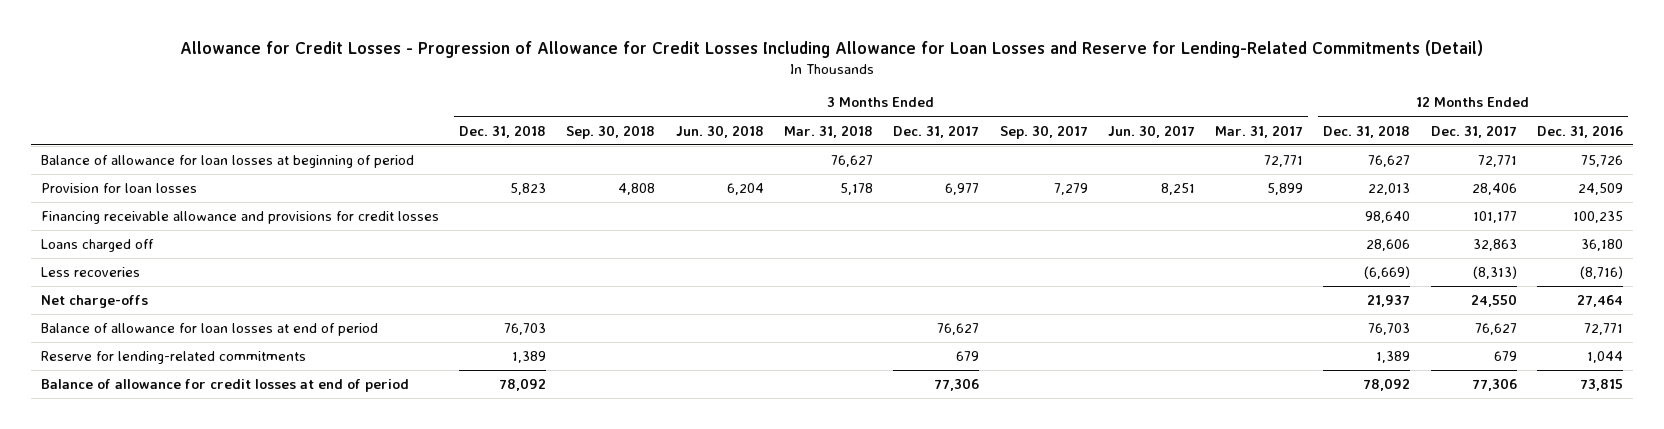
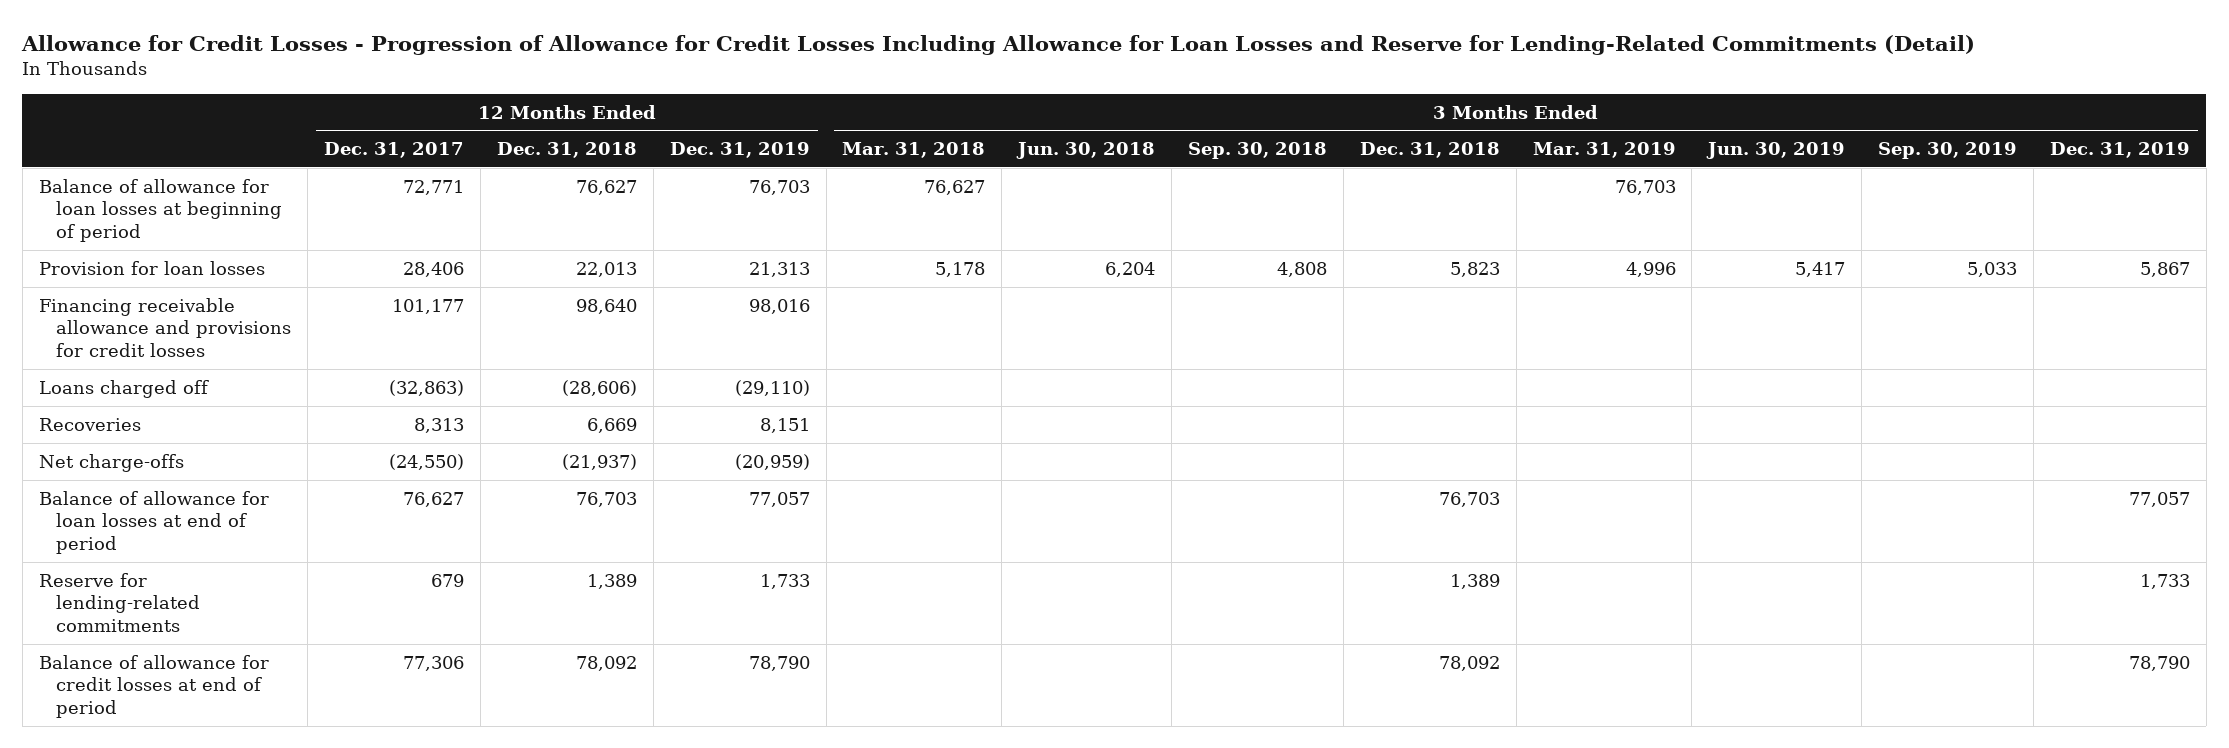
- | 3 Months Ended Dec. 31, 2018 | 3 Months Ended Sep. 30, 2018 | 3 Months Ended Jun. 30, 2018 | 3 Months Ended Mar. 31, 2018 | 3 Months Ended Dec. 31, 2017 | 3 Months Ended Sep. 30, 2017 | 3 Months Ended Jun. 30, 2017 | 3 Months Ended Mar. 31, 2017 | 12 Months Ended Dec. 31, 2018 | 12 Months Ended Dec. 31, 2017 | 12 Months Ended Dec. 31, 2016
+ | 12 Months Ended Dec. 31, 2017 | 12 Months Ended Dec. 31, 2018 | 12 Months Ended Dec. 31, 2019 | 3 Months Ended Mar. 31, 2018 | 3 Months Ended Jun. 30, 2018 | 3 Months Ended Sep. 30, 2018 | 3 Months Ended Dec. 31, 2018 | 3 Months Ended Mar. 31, 2019 | 3 Months Ended Jun. 30, 2019 | 3 Months Ended Sep. 30, 2019 | 3 Months Ended Dec. 31, 2019
- Loans charged off | | | | | | | | | 28,606 | 32,863 | 36,180
- Less recoveries | | | | | | | | | (6,669) | (8,313) | (8,716)
- Net charge-offs | | | | | | | | | 21,937 | 24,550 | 27,464
+ Loans charged off | (32,863) | (28,606) | (29,110) | | | | | | | |
+ Recoveries | 8,313 | 6,669 | 8,151 | | | | | | | |
+ Net charge-offs | (24,550) | (21,937) | (20,959) | | | | | | | |

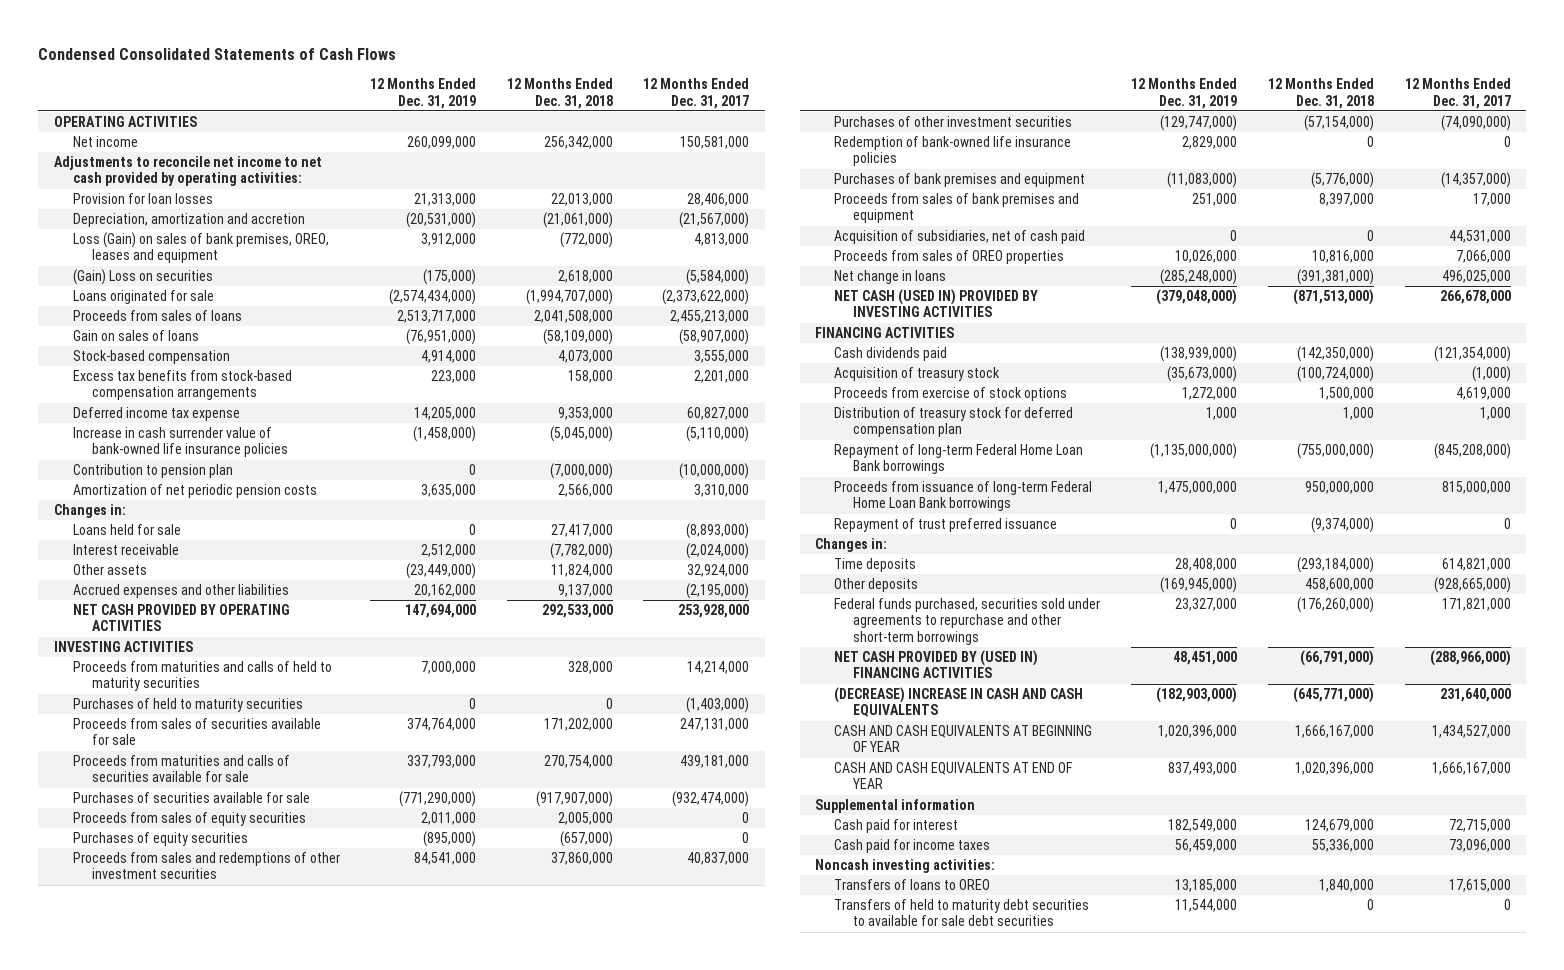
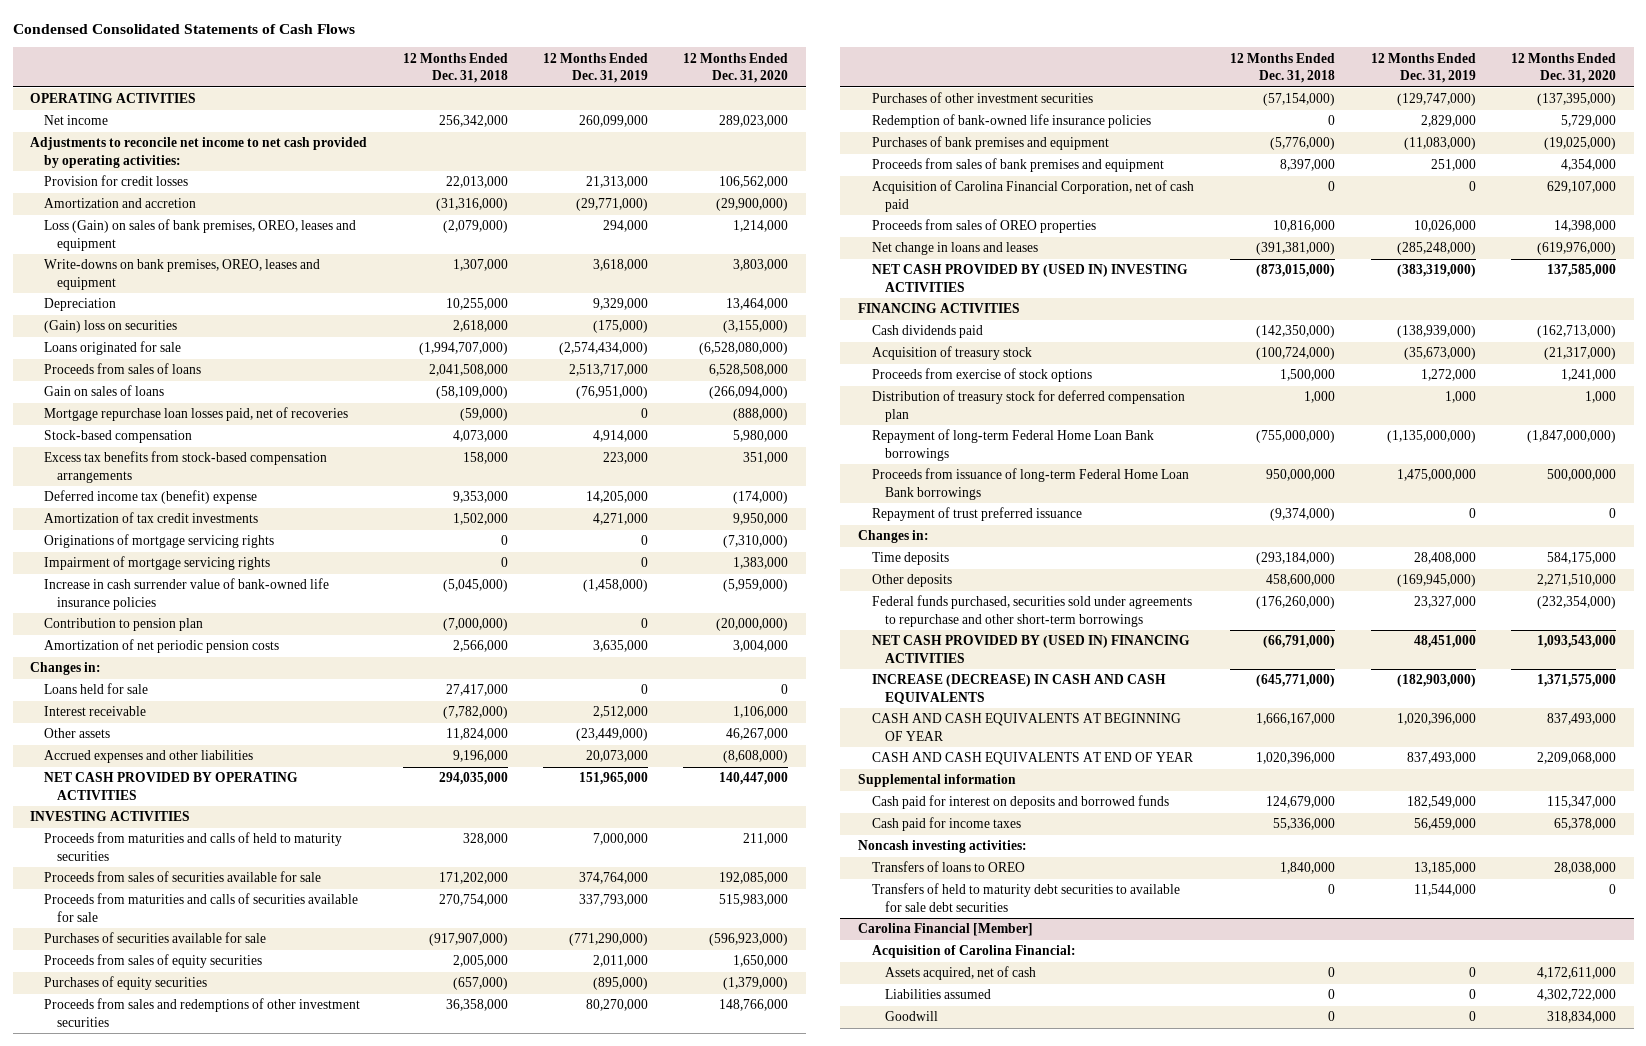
- | 12 Months Ended Dec. 31, 2019 | 12 Months Ended Dec. 31, 2018 | 12 Months Ended Dec. 31, 2017
+ | 12 Months Ended Dec. 31, 2018 | 12 Months Ended Dec. 31, 2019 | 12 Months Ended Dec. 31, 2020
- Provision for loan losses | 21,313,000 | 22,013,000 | 28,406,000
- Depreciation, amortization and accretion | (20,531,000) | (21,061,000) | (21,567,000)
- Loss (Gain) on sales of bank premises, OREO, leases and equipment | 3,912,000 | (772,000) | 4,813,000
- (Gain) Loss on securities | (175,000) | 2,618,000 | (5,584,000)
+ Provision for credit losses | 22,013,000 | 21,313,000 | 106,562,000
+ Amortization and accretion | (31,316,000) | (29,771,000) | (29,900,000)
+ Loss (Gain) on sales of bank premises, OREO, leases and equipment | (2,079,000) | 294,000 | 1,214,000
+ Write-downs on bank premises, OREO, leases and equipment | 1,307,000 | 3,618,000 | 3,803,000
+ Depreciation | 10,255,000 | 9,329,000 | 13,464,000
+ (Gain) loss on securities | 2,618,000 | (175,000) | (3,155,000)
+ Mortgage repurchase loan losses paid, net of recoveries | (59,000) | 0 | (888,000)
- Deferred income tax expense | 14,205,000 | 9,353,000 | 60,827,000
+ Deferred income tax (benefit) expense | 9,353,000 | 14,205,000 | (174,000)
+ Amortization of tax credit investments | 1,502,000 | 4,271,000 | 9,950,000
+ Originations of mortgage servicing rights | 0 | 0 | (7,310,000)
+ Impairment of mortgage servicing rights | 0 | 0 | 1,383,000
- Accrued expenses and other liabilities | 20,162,000 | 9,137,000 | (2,195,000)
- NET CASH PROVIDED BY OPERATING ACTIVITIES | 147,694,000 | 292,533,000 | 253,928,000
+ Accrued expenses and other liabilities | 9,196,000 | 20,073,000 | (8,608,000)
+ NET CASH PROVIDED BY OPERATING ACTIVITIES | 294,035,000 | 151,965,000 | 140,447,000
- Purchases of held to maturity securities | 0 | 0 | (1,403,000)
- Proceeds from sales and redemptions of other investment securities | 84,541,000 | 37,860,000 | 40,837,000
+ Proceeds from sales and redemptions of other investment securities | 36,358,000 | 80,270,000 | 148,766,000
- Acquisition of subsidiaries, net of cash paid | 0 | 0 | 44,531,000
+ Acquisition of Carolina Financial Corporation, net of cash paid | 0 | 0 | 629,107,000
- Net change in loans | (285,248,000) | (391,381,000) | 496,025,000
- NET CASH (USED IN) PROVIDED BY INVESTING ACTIVITIES | (379,048,000) | (871,513,000) | 266,678,000
+ Net change in loans and leases | (391,381,000) | (285,248,000) | (619,976,000)
+ NET CASH PROVIDED BY (USED IN) INVESTING ACTIVITIES | (873,015,000) | (383,319,000) | 137,585,000
- (DECREASE) INCREASE IN CASH AND CASH EQUIVALENTS | (182,903,000) | (645,771,000) | 231,640,000
+ INCREASE (DECREASE) IN CASH AND CASH EQUIVALENTS | (645,771,000) | (182,903,000) | 1,371,575,000
- Cash paid for interest | 182,549,000 | 124,679,000 | 72,715,000
+ Cash paid for interest on deposits and borrowed funds | 124,679,000 | 182,549,000 | 115,347,000
+ Carolina Financial [Member]
+ Acquisition of Carolina Financial:
+ Assets acquired, net of cash | 0 | 0 | 4,172,611,000
+ Liabilities assumed | 0 | 0 | 4,302,722,000
+ Goodwill | 0 | 0 | 318,834,000

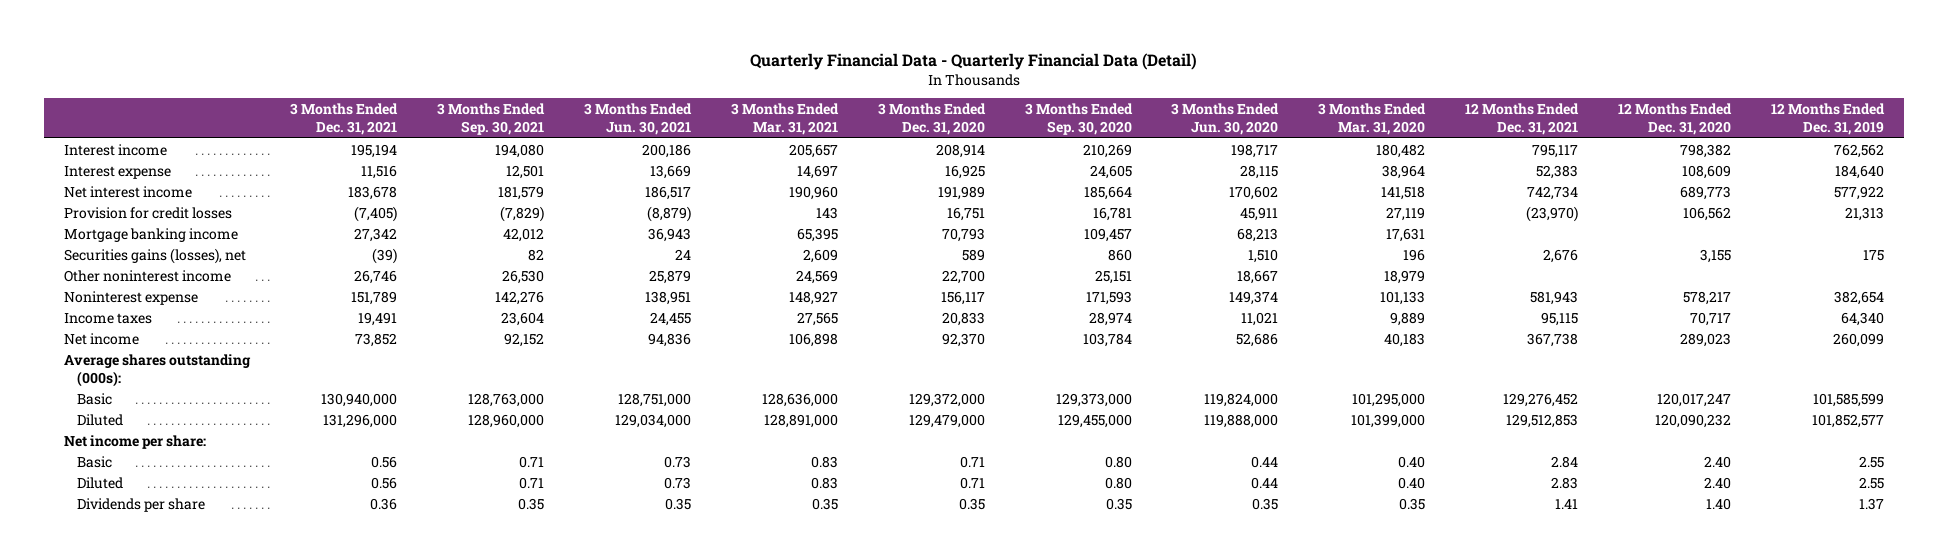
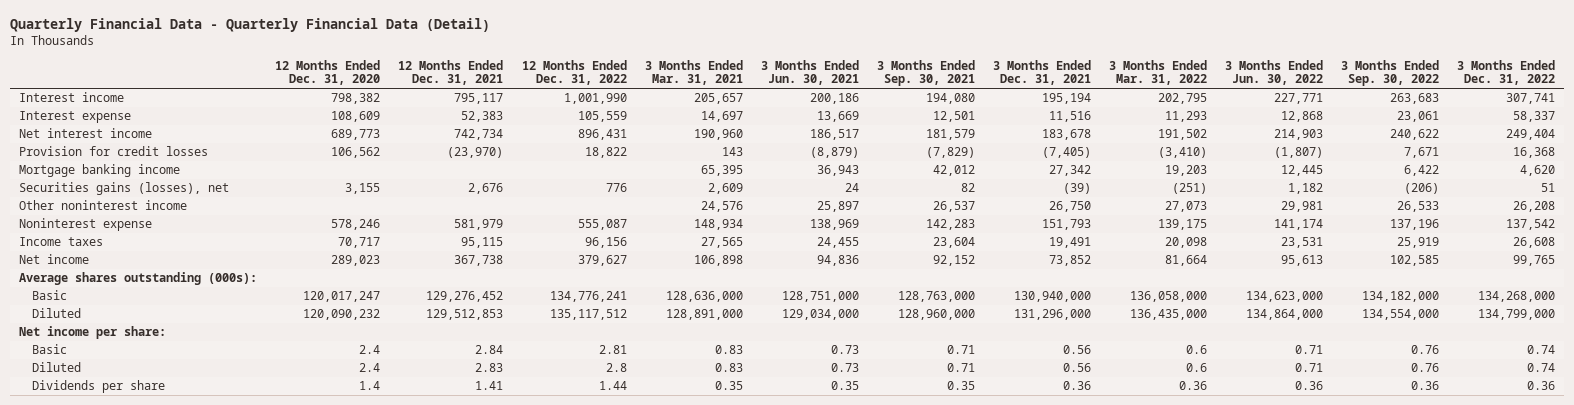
- | 3 Months Ended Dec. 31, 2021 | 3 Months Ended Sep. 30, 2021 | 3 Months Ended Jun. 30, 2021 | 3 Months Ended Mar. 31, 2021 | 3 Months Ended Dec. 31, 2020 | 3 Months Ended Sep. 30, 2020 | 3 Months Ended Jun. 30, 2020 | 3 Months Ended Mar. 31, 2020 | 12 Months Ended Dec. 31, 2021 | 12 Months Ended Dec. 31, 2020 | 12 Months Ended Dec. 31, 2019
+ | 12 Months Ended Dec. 31, 2020 | 12 Months Ended Dec. 31, 2021 | 12 Months Ended Dec. 31, 2022 | 3 Months Ended Mar. 31, 2021 | 3 Months Ended Jun. 30, 2021 | 3 Months Ended Sep. 30, 2021 | 3 Months Ended Dec. 31, 2021 | 3 Months Ended Mar. 31, 2022 | 3 Months Ended Jun. 30, 2022 | 3 Months Ended Sep. 30, 2022 | 3 Months Ended Dec. 31, 2022
- Other noninterest income | 26,746 | 26,530 | 25,879 | 24,569 | 22,700 | 25,151 | 18,667 | 18,979 | | |
- Noninterest expense | 151,789 | 142,276 | 138,951 | 148,927 | 156,117 | 171,593 | 149,374 | 101,133 | 581,943 | 578,217 | 382,654
+ Other noninterest income | | | | 24,576 | 25,897 | 26,537 | 26,750 | 27,073 | 29,981 | 26,533 | 26,208
+ Noninterest expense | 578,246 | 581,979 | 555,087 | 148,934 | 138,969 | 142,283 | 151,793 | 139,175 | 141,174 | 137,196 | 137,542
- Basic | 0.56 | 0.71 | 0.73 | 0.83 | 0.71 | 0.80 | 0.44 | 0.40 | 2.84 | 2.40 | 2.55
- Diluted | 0.56 | 0.71 | 0.73 | 0.83 | 0.71 | 0.80 | 0.44 | 0.40 | 2.83 | 2.40 | 2.55
- Dividends per share | 0.36 | 0.35 | 0.35 | 0.35 | 0.35 | 0.35 | 0.35 | 0.35 | 1.41 | 1.40 | 1.37
+ Basic | 2.4 | 2.84 | 2.81 | 0.83 | 0.73 | 0.71 | 0.56 | 0.6 | 0.71 | 0.76 | 0.74
+ Diluted | 2.4 | 2.83 | 2.8 | 0.83 | 0.73 | 0.71 | 0.56 | 0.6 | 0.71 | 0.76 | 0.74
+ Dividends per share | 1.4 | 1.41 | 1.44 | 0.35 | 0.35 | 0.35 | 0.36 | 0.36 | 0.36 | 0.36 | 0.36

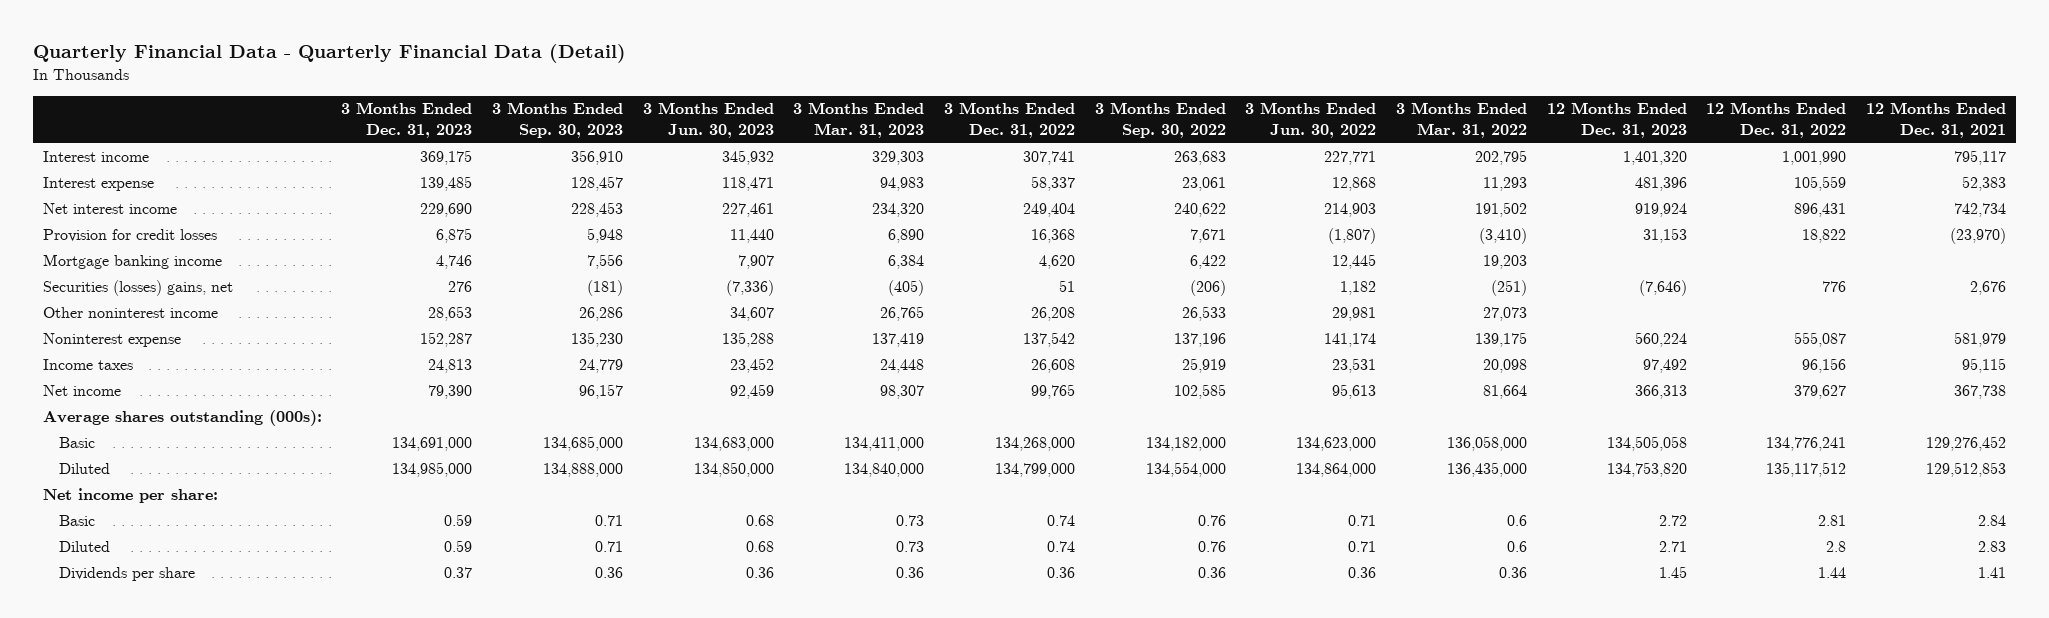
- | 12 Months Ended Dec. 31, 2020 | 12 Months Ended Dec. 31, 2021 | 12 Months Ended Dec. 31, 2022 | 3 Months Ended Mar. 31, 2021 | 3 Months Ended Jun. 30, 2021 | 3 Months Ended Sep. 30, 2021 | 3 Months Ended Dec. 31, 2021 | 3 Months Ended Mar. 31, 2022 | 3 Months Ended Jun. 30, 2022 | 3 Months Ended Sep. 30, 2022 | 3 Months Ended Dec. 31, 2022
+ | 3 Months Ended Dec. 31, 2023 | 3 Months Ended Sep. 30, 2023 | 3 Months Ended Jun. 30, 2023 | 3 Months Ended Mar. 31, 2023 | 3 Months Ended Dec. 31, 2022 | 3 Months Ended Sep. 30, 2022 | 3 Months Ended Jun. 30, 2022 | 3 Months Ended Mar. 31, 2022 | 12 Months Ended Dec. 31, 2023 | 12 Months Ended Dec. 31, 2022 | 12 Months Ended Dec. 31, 2021
- Securities gains (losses), net | 3,155 | 2,676 | 776 | 2,609 | 24 | 82 | (39) | (251) | 1,182 | (206) | 51
+ Securities (losses) gains, net | 276 | (181) | (7,336) | (405) | 51 | (206) | 1,182 | (251) | (7,646) | 776 | 2,676

